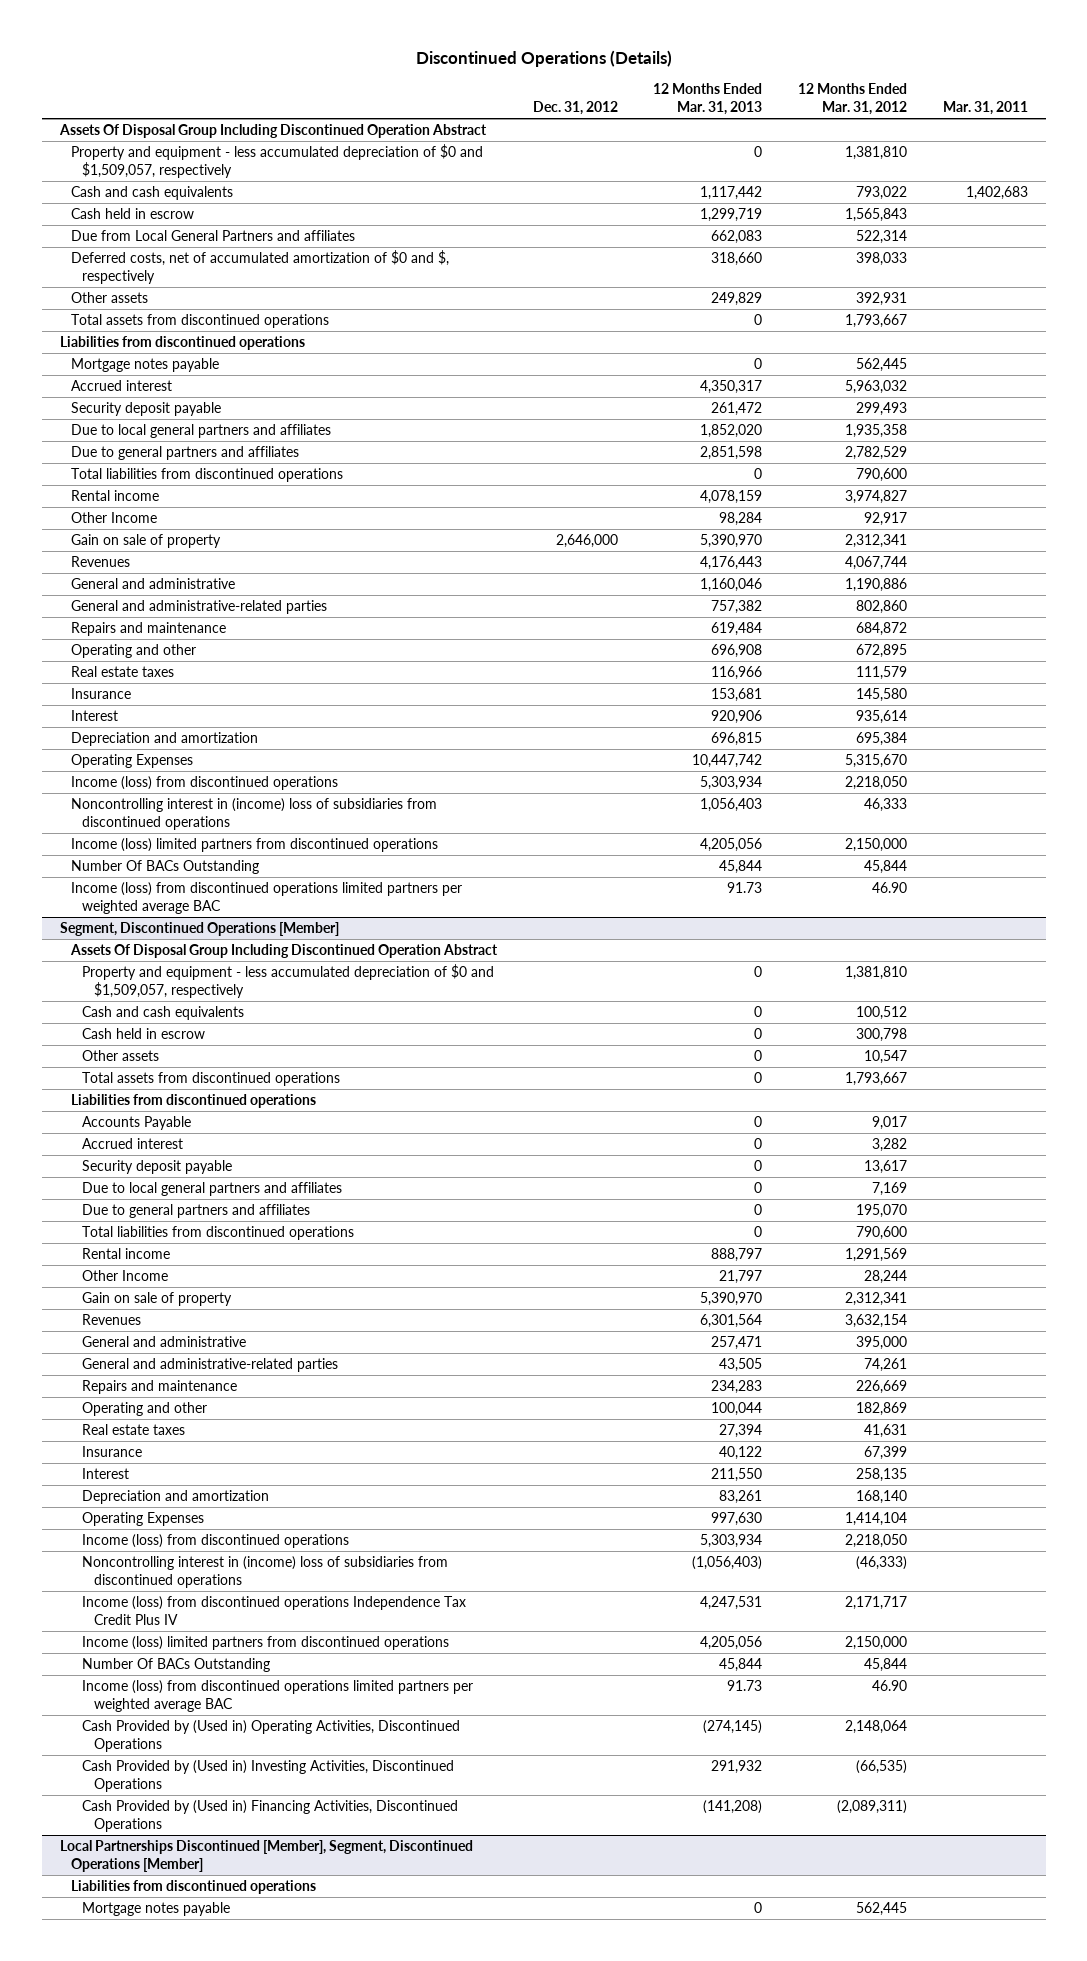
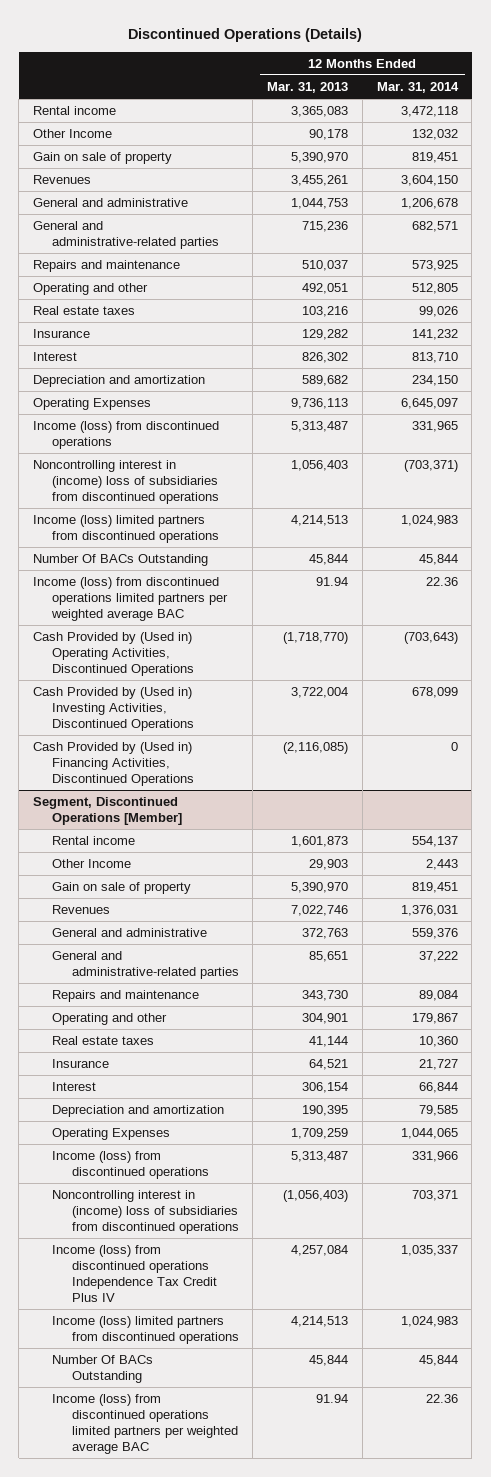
- | Dec. 31, 2012 | 12 Months Ended Mar. 31, 2013 | 12 Months Ended Mar. 31, 2012 | Mar. 31, 2011
+ | 12 Months Ended Mar. 31, 2013 | 12 Months Ended Mar. 31, 2014
- Assets Of Disposal Group Including Discontinued Operation Abstract
- Property and equipment - less accumulated depreciation of $0 and $1,509,057, respectively | | 0 | 1,381,810 |
- Cash and cash equivalents | | 1,117,442 | 793,022 | 1,402,683
- Cash held in escrow | | 1,299,719 | 1,565,843 |
- Due from Local General Partners and affiliates | | 662,083 | 522,314 |
- Deferred costs, net of accumulated amortization of $0 and $, respectively | | 318,660 | 398,033 |
- Other assets | | 249,829 | 392,931 |
- Total assets from discontinued operations | | 0 | 1,793,667 |
- Liabilities from discontinued operations
- Mortgage notes payable | | 0 | 562,445 |
- Accrued interest | | 4,350,317 | 5,963,032 |
- Security deposit payable | | 261,472 | 299,493 |
- Due to local general partners and affiliates | | 1,852,020 | 1,935,358 |
- Due to general partners and affiliates | | 2,851,598 | 2,782,529 |
- Total liabilities from discontinued operations | | 0 | 790,600 |
- Rental income | | 4,078,159 | 3,974,827 |
- Other Income | | 98,284 | 92,917 |
+ Rental income | 3,365,083 | 3,472,118
+ Other Income | 90,178 | 132,032
- Revenues | | 4,176,443 | 4,067,744 |
- General and administrative | | 1,160,046 | 1,190,886 |
- General and administrative-related parties | | 757,382 | 802,860 |
- Repairs and maintenance | | 619,484 | 684,872 |
- Operating and other | | 696,908 | 672,895 |
- Real estate taxes | | 116,966 | 111,579 |
- Insurance | | 153,681 | 145,580 |
- Interest | | 920,906 | 935,614 |
- Depreciation and amortization | | 696,815 | 695,384 |
- Operating Expenses | | 10,447,742 | 5,315,670 |
- Income (loss) from discontinued operations | | 5,303,934 | 2,218,050 |
+ Revenues | 3,455,261 | 3,604,150
+ General and administrative | 1,044,753 | 1,206,678
+ General and administrative-related parties | 715,236 | 682,571
+ Repairs and maintenance | 510,037 | 573,925
+ Operating and other | 492,051 | 512,805
+ Real estate taxes | 103,216 | 99,026
+ Insurance | 129,282 | 141,232
+ Interest | 826,302 | 813,710
+ Depreciation and amortization | 589,682 | 234,150
+ Operating Expenses | 9,736,113 | 6,645,097
+ Income (loss) from discontinued operations | 5,313,487 | 331,965
- Income (loss) limited partners from discontinued operations | | 4,205,056 | 2,150,000 |
+ Income (loss) limited partners from discontinued operations | 4,214,513 | 1,024,983
- Income (loss) from discontinued operations limited partners per weighted average BAC | | 91.73 | 46.90 |
+ Income (loss) from discontinued operations limited partners per weighted average BAC | 91.94 | 22.36
+ Cash Provided by (Used in) Operating Activities, Discontinued Operations | (1,718,770) | (703,643)
+ Cash Provided by (Used in) Investing Activities, Discontinued Operations | 3,722,004 | 678,099
+ Cash Provided by (Used in) Financing Activities, Discontinued Operations | (2,116,085) | 0
@ Segment, Discontinued Operations [Member]
- Assets Of Disposal Group Including Discontinued Operation Abstract
- Property and equipment - less accumulated depreciation of $0 and $1,509,057, respectively | | 0 | 1,381,810 |
- Cash and cash equivalents | | 0 | 100,512 |
- Cash held in escrow | | 0 | 300,798 |
- Other assets | | 0 | 10,547 |
- Total assets from discontinued operations | | 0 | 1,793,667 |
- Liabilities from discontinued operations
- Accounts Payable | | 0 | 9,017 |
- Accrued interest | | 0 | 3,282 |
- Security deposit payable | | 0 | 13,617 |
- Due to local general partners and affiliates | | 0 | 7,169 |
- Due to general partners and affiliates | | 0 | 195,070 |
- Total liabilities from discontinued operations | | 0 | 790,600 |
- Rental income | | 888,797 | 1,291,569 |
- Other Income | | 21,797 | 28,244 |
+ Rental income | 1,601,873 | 554,137
+ Other Income | 29,903 | 2,443
- Revenues | | 6,301,564 | 3,632,154 |
- General and administrative | | 257,471 | 395,000 |
- General and administrative-related parties | | 43,505 | 74,261 |
- Repairs and maintenance | | 234,283 | 226,669 |
- Operating and other | | 100,044 | 182,869 |
- Real estate taxes | | 27,394 | 41,631 |
- Insurance | | 40,122 | 67,399 |
- Interest | | 211,550 | 258,135 |
- Depreciation and amortization | | 83,261 | 168,140 |
- Operating Expenses | | 997,630 | 1,414,104 |
- Income (loss) from discontinued operations | | 5,303,934 | 2,218,050 |
+ Revenues | 7,022,746 | 1,376,031
+ General and administrative | 372,763 | 559,376
+ General and administrative-related parties | 85,651 | 37,222
+ Repairs and maintenance | 343,730 | 89,084
+ Operating and other | 304,901 | 179,867
+ Real estate taxes | 41,144 | 10,360
+ Insurance | 64,521 | 21,727
+ Interest | 306,154 | 66,844
+ Depreciation and amortization | 190,395 | 79,585
+ Operating Expenses | 1,709,259 | 1,044,065
+ Income (loss) from discontinued operations | 5,313,487 | 331,966
- Income (loss) from discontinued operations Independence Tax Credit Plus IV | | 4,247,531 | 2,171,717 |
- Income (loss) limited partners from discontinued operations | | 4,205,056 | 2,150,000 |
+ Income (loss) from discontinued operations Independence Tax Credit Plus IV | 4,257,084 | 1,035,337
+ Income (loss) limited partners from discontinued operations | 4,214,513 | 1,024,983
- Income (loss) from discontinued operations limited partners per weighted average BAC | | 91.73 | 46.90 |
- Cash Provided by (Used in) Operating Activities, Discontinued Operations | | (274,145) | 2,148,064 |
- Cash Provided by (Used in) Investing Activities, Discontinued Operations | | 291,932 | (66,535) |
- Cash Provided by (Used in) Financing Activities, Discontinued Operations | | (141,208) | (2,089,311) |
- Local Partnerships Discontinued [Member], Segment, Discontinued Operations [Member]
- Liabilities from discontinued operations
- Mortgage notes payable | | 0 | 562,445 |
@ Segment, Discontinued Operations [Member]
+ Income (loss) from discontinued operations limited partners per weighted average BAC | 91.94 | 22.36

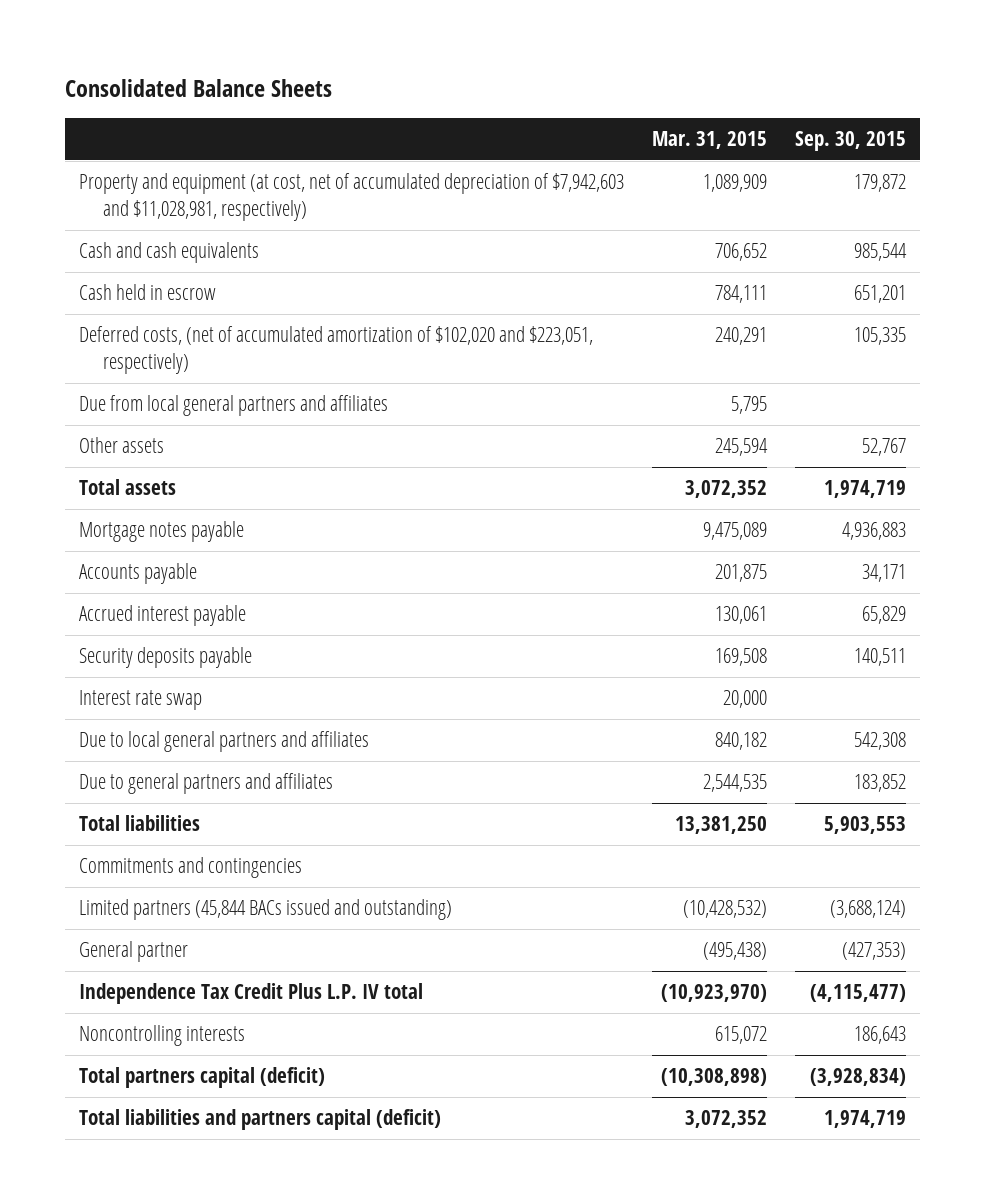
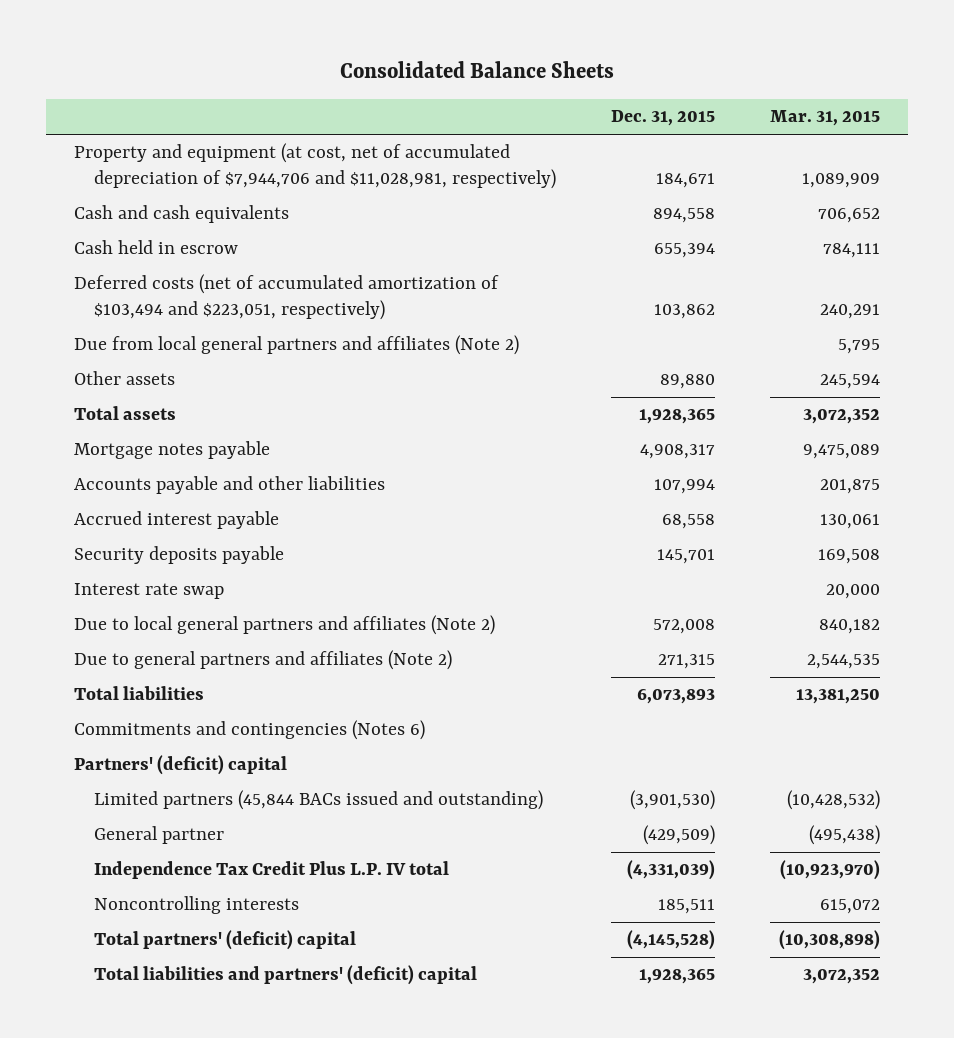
- | Mar. 31, 2015 | Sep. 30, 2015
+ | Dec. 31, 2015 | Mar. 31, 2015
- Property and equipment (at cost, net of accumulated depreciation of $7,942,603 and $11,028,981, respectively) | 1,089,909 | 179,872
+ Property and equipment (at cost, net of accumulated depreciation of $7,944,706 and $11,028,981, respectively) | 184,671 | 1,089,909
- Deferred costs, (net of accumulated amortization of $102,020 and $223,051, respectively) | 240,291 | 105,335
- Due from local general partners and affiliates | 5,795 |
+ Deferred costs (net of accumulated amortization of $103,494 and $223,051, respectively) | 103,862 | 240,291
+ Due from local general partners and affiliates (Note 2) | | 5,795
- Accounts payable | 201,875 | 34,171
+ Accounts payable and other liabilities | 107,994 | 201,875
- Due to local general partners and affiliates | 840,182 | 542,308
- Due to general partners and affiliates | 2,544,535 | 183,852
+ Due to local general partners and affiliates (Note 2) | 572,008 | 840,182
+ Due to general partners and affiliates (Note 2) | 271,315 | 2,544,535
- Commitments and contingencies
+ Commitments and contingencies (Notes 6)
+ Partners' (deficit) capital
- Total partners capital (deficit) | (10,308,898) | (3,928,834)
- Total liabilities and partners capital (deficit) | 3,072,352 | 1,974,719
+ Total partners' (deficit) capital | (4,145,528) | (10,308,898)
+ Total liabilities and partners' (deficit) capital | 1,928,365 | 3,072,352

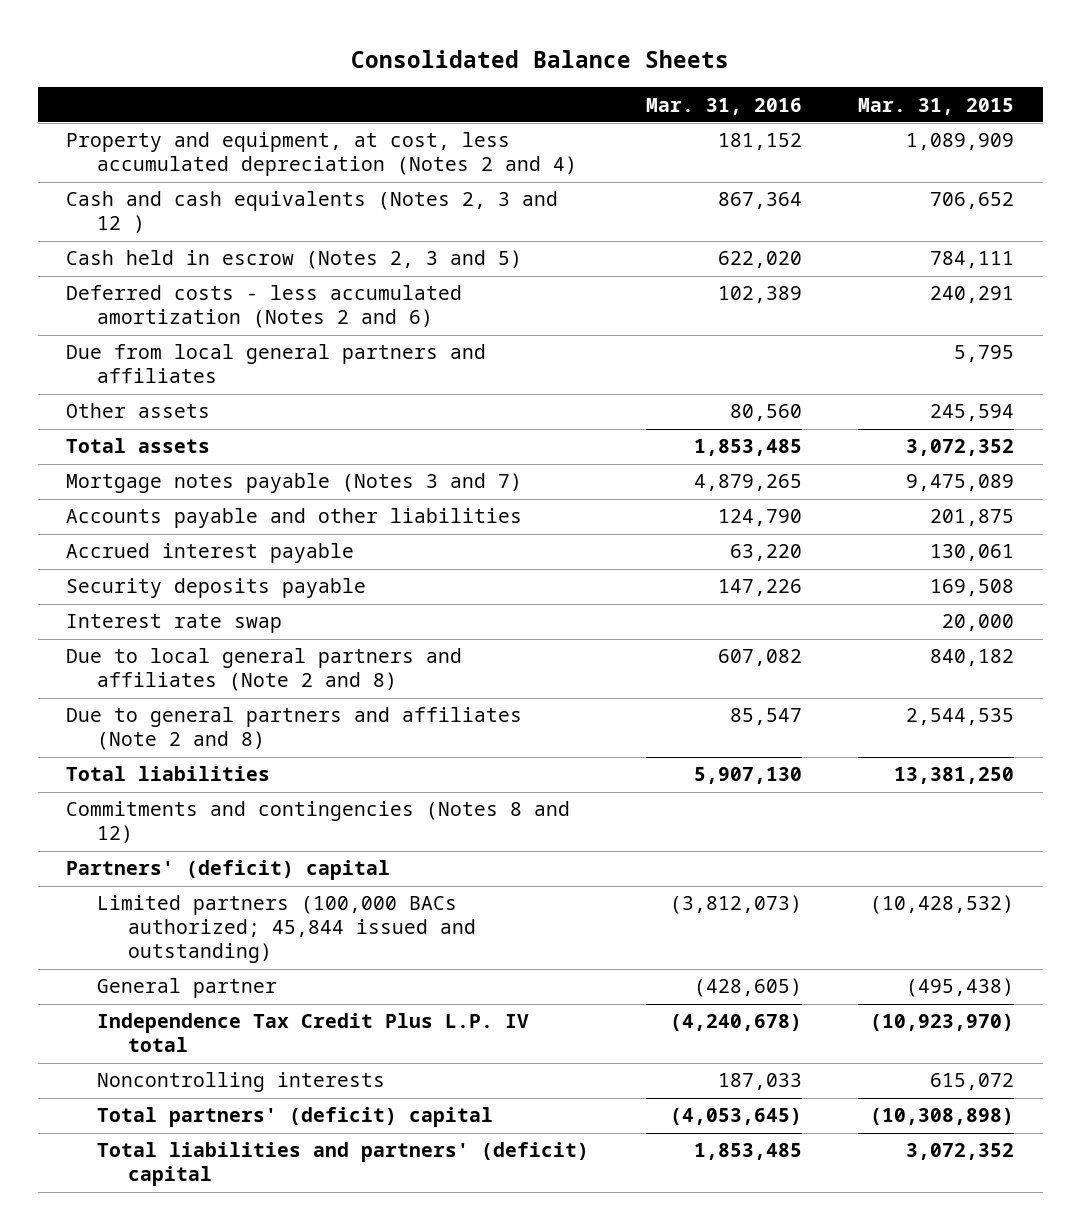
- | Dec. 31, 2015 | Mar. 31, 2015
+ | Mar. 31, 2016 | Mar. 31, 2015
- Property and equipment (at cost, net of accumulated depreciation of $7,944,706 and $11,028,981, respectively) | 184,671 | 1,089,909
- Cash and cash equivalents | 894,558 | 706,652
- Cash held in escrow | 655,394 | 784,111
- Deferred costs (net of accumulated amortization of $103,494 and $223,051, respectively) | 103,862 | 240,291
- Due from local general partners and affiliates (Note 2) | | 5,795
+ Property and equipment, at cost, less accumulated depreciation (Notes 2 and 4) | 181,152 | 1,089,909
+ Cash and cash equivalents (Notes 2, 3 and 12 ) | 867,364 | 706,652
+ Cash held in escrow (Notes 2, 3 and 5) | 622,020 | 784,111
+ Deferred costs - less accumulated amortization (Notes 2 and 6) | 102,389 | 240,291
+ Due from local general partners and affiliates | | 5,795
- Mortgage notes payable | 4,908,317 | 9,475,089
+ Mortgage notes payable (Notes 3 and 7) | 4,879,265 | 9,475,089
- Due to local general partners and affiliates (Note 2) | 572,008 | 840,182
- Due to general partners and affiliates (Note 2) | 271,315 | 2,544,535
+ Due to local general partners and affiliates (Note 2 and 8) | 607,082 | 840,182
+ Due to general partners and affiliates (Note 2 and 8) | 85,547 | 2,544,535
- Commitments and contingencies (Notes 6)
+ Commitments and contingencies (Notes 8 and 12)
- Limited partners (45,844 BACs issued and outstanding) | (3,901,530) | (10,428,532)
+ Limited partners (100,000 BACs authorized; 45,844 issued and outstanding) | (3,812,073) | (10,428,532)

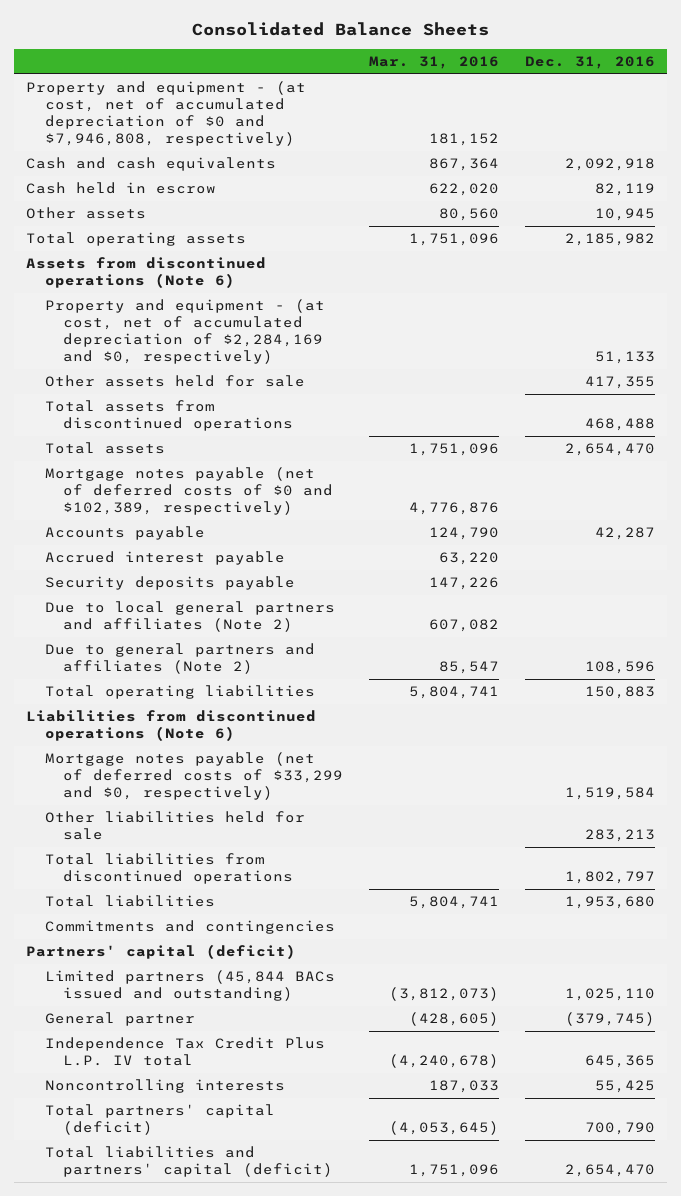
- | Mar. 31, 2016 | Mar. 31, 2015
+ | Mar. 31, 2016 | Dec. 31, 2016
- Property and equipment, at cost, less accumulated depreciation (Notes 2 and 4) | 181,152 | 1,089,909
- Cash and cash equivalents (Notes 2, 3 and 12 ) | 867,364 | 706,652
- Cash held in escrow (Notes 2, 3 and 5) | 622,020 | 784,111
- Deferred costs - less accumulated amortization (Notes 2 and 6) | 102,389 | 240,291
- Due from local general partners and affiliates | | 5,795
+ Property and equipment - (at cost, net of accumulated depreciation of $0 and $7,946,808, respectively) | 181,152 |
+ Cash and cash equivalents | 867,364 | 2,092,918
+ Cash held in escrow | 622,020 | 82,119
- Total assets | 1,853,485 | 3,072,352
- Mortgage notes payable (Notes 3 and 7) | 4,879,265 | 9,475,089
- Accounts payable and other liabilities | 124,790 | 201,875
+ Total operating assets | 1,751,096 | 2,185,982
+ Assets from discontinued operations (Note 6)
+ Property and equipment - (at cost, net of accumulated depreciation of $2,284,169 and $0, respectively) | | 51,133
+ Other assets held for sale | | 417,355
+ Total assets from discontinued operations | | 468,488
+ Total assets | 1,751,096 | 2,654,470
+ Mortgage notes payable (net of deferred costs of $0 and $102,389, respectively) | 4,776,876 |
+ Accounts payable | 124,790 | 42,287
- Interest rate swap | | 20,000
- Due to local general partners and affiliates (Note 2 and 8) | 607,082 | 840,182
- Due to general partners and affiliates (Note 2 and 8) | 85,547 | 2,544,535
- Total liabilities | 5,907,130 | 13,381,250
- Commitments and contingencies (Notes 8 and 12)
- Partners' (deficit) capital
- Limited partners (100,000 BACs authorized; 45,844 issued and outstanding) | (3,812,073) | (10,428,532)
+ Due to local general partners and affiliates (Note 2) | 607,082 |
+ Due to general partners and affiliates (Note 2) | 85,547 | 108,596
+ Total operating liabilities | 5,804,741 | 150,883
+ Liabilities from discontinued operations (Note 6)
+ Mortgage notes payable (net of deferred costs of $33,299 and $0, respectively) | | 1,519,584
+ Other liabilities held for sale | | 283,213
+ Total liabilities from discontinued operations | | 1,802,797
+ Total liabilities | 5,804,741 | 1,953,680
+ Commitments and contingencies
+ Partners' capital (deficit)
+ Limited partners (45,844 BACs issued and outstanding) | (3,812,073) | 1,025,110
- Total partners' (deficit) capital | (4,053,645) | (10,308,898)
- Total liabilities and partners' (deficit) capital | 1,853,485 | 3,072,352
+ Total partners' capital (deficit) | (4,053,645) | 700,790
+ Total liabilities and partners' capital (deficit) | 1,751,096 | 2,654,470

